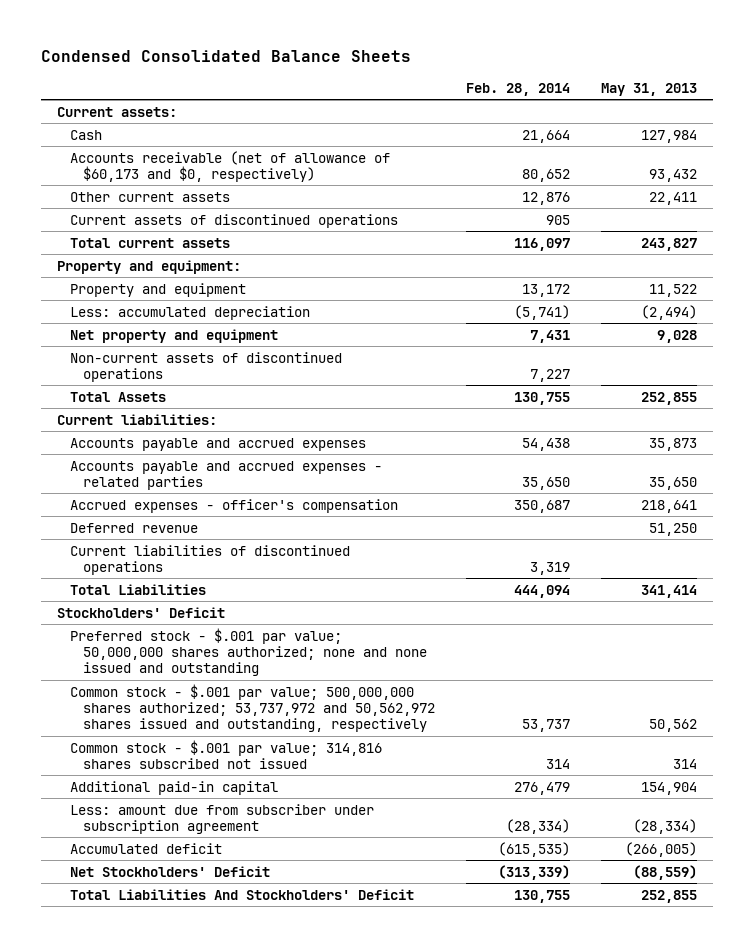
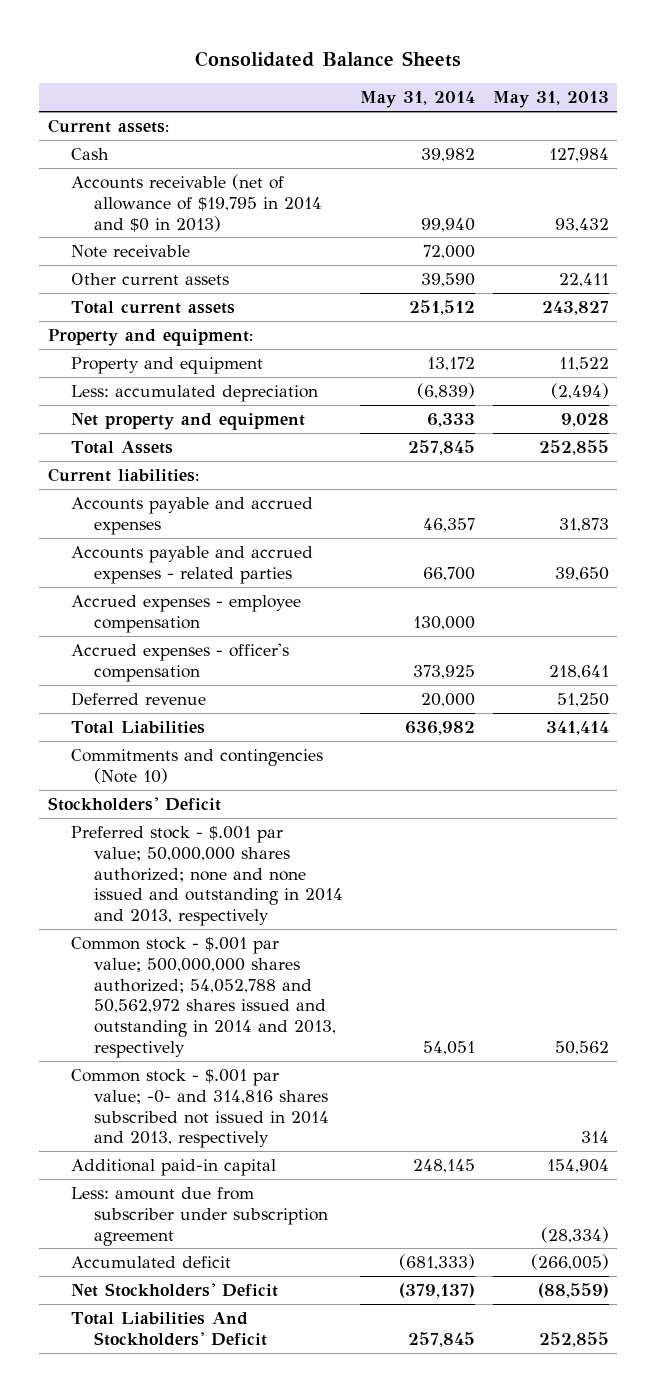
- Condensed Consolidated Balance Sheets
+ Consolidated Balance Sheets
- | Feb. 28, 2014 | May 31, 2013
+ | May 31, 2014 | May 31, 2013
- Accounts receivable (net of allowance of $60,173 and $0, respectively) | 80,652 | 93,432
+ Accounts receivable (net of allowance of $19,795 in 2014 and $0 in 2013) | 99,940 | 93,432
+ Note receivable | 72,000 |
- Current assets of discontinued operations | 905 |
- Non-current assets of discontinued operations | 7,227 |
- Accounts payable and accrued expenses | 54,438 | 35,873
- Accounts payable and accrued expenses - related parties | 35,650 | 35,650
+ Accounts payable and accrued expenses | 46,357 | 31,873
+ Accounts payable and accrued expenses - related parties | 66,700 | 39,650
+ Accrued expenses - employee compensation | 130,000 |
- Current liabilities of discontinued operations | 3,319 |
+ Commitments and contingencies (Note 10)
- Preferred stock - $.001 par value; 50,000,000 shares authorized; none and none issued and outstanding
- Common stock - $.001 par value; 500,000,000 shares authorized; 53,737,972 and 50,562,972 shares issued and outstanding, respectively | 53,737 | 50,562
- Common stock - $.001 par value; 314,816 shares subscribed not issued | 314 | 314
+ Preferred stock - $.001 par value; 50,000,000 shares authorized; none and none issued and outstanding in 2014 and 2013, respectively
+ Common stock - $.001 par value; 500,000,000 shares authorized; 54,052,788 and 50,562,972 shares issued and outstanding in 2014 and 2013, respectively | 54,051 | 50,562
+ Common stock - $.001 par value; -0- and 314,816 shares subscribed not issued in 2014 and 2013, respectively | | 314

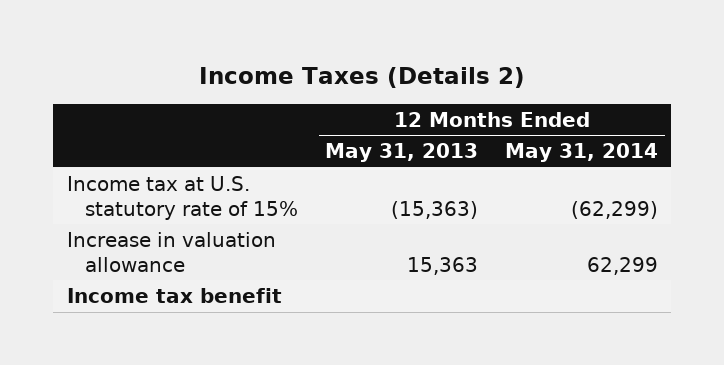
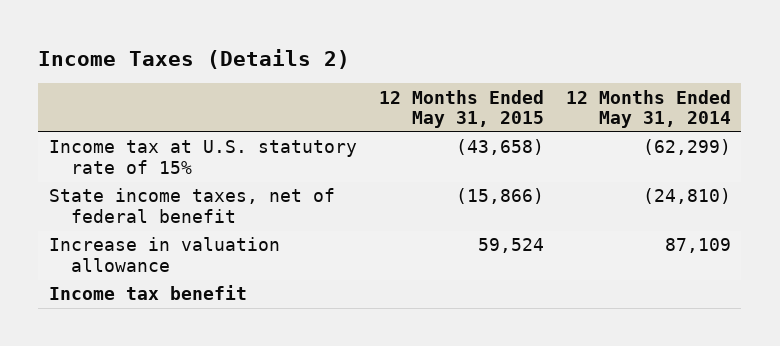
- | 12 Months Ended May 31, 2013 | 12 Months Ended May 31, 2014
+ | 12 Months Ended May 31, 2015 | 12 Months Ended May 31, 2014
- Increase in valuation allowance | 15,363 | 62,299
+ State income taxes, net of federal benefit | (15,866) | (24,810)
+ Increase in valuation allowance | 59,524 | 87,109

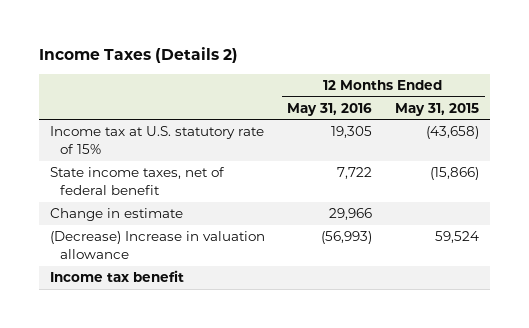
- | 12 Months Ended May 31, 2015 | 12 Months Ended May 31, 2014
+ | 12 Months Ended May 31, 2016 | 12 Months Ended May 31, 2015
- Increase in valuation allowance | 59,524 | 87,109
+ Change in estimate | 29,966 |
+ (Decrease) Increase in valuation allowance | (56,993) | 59,524

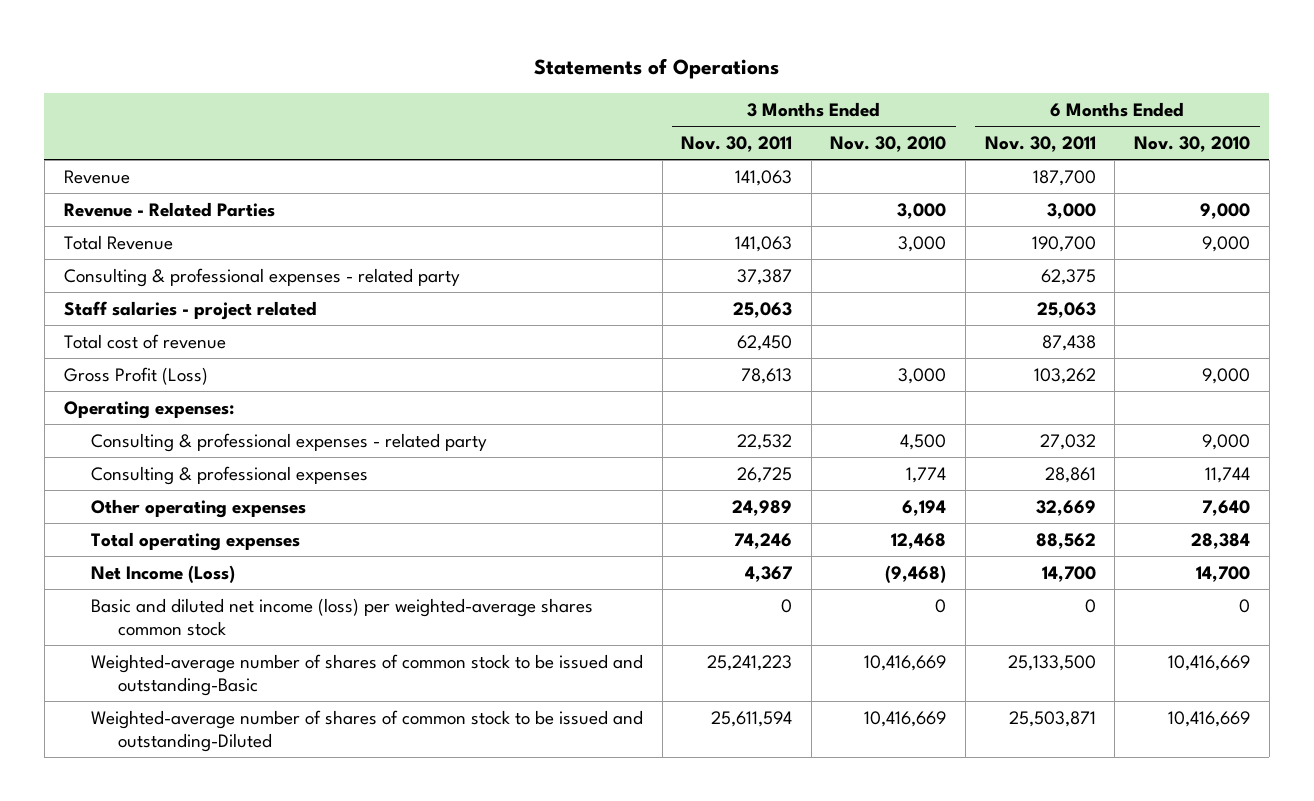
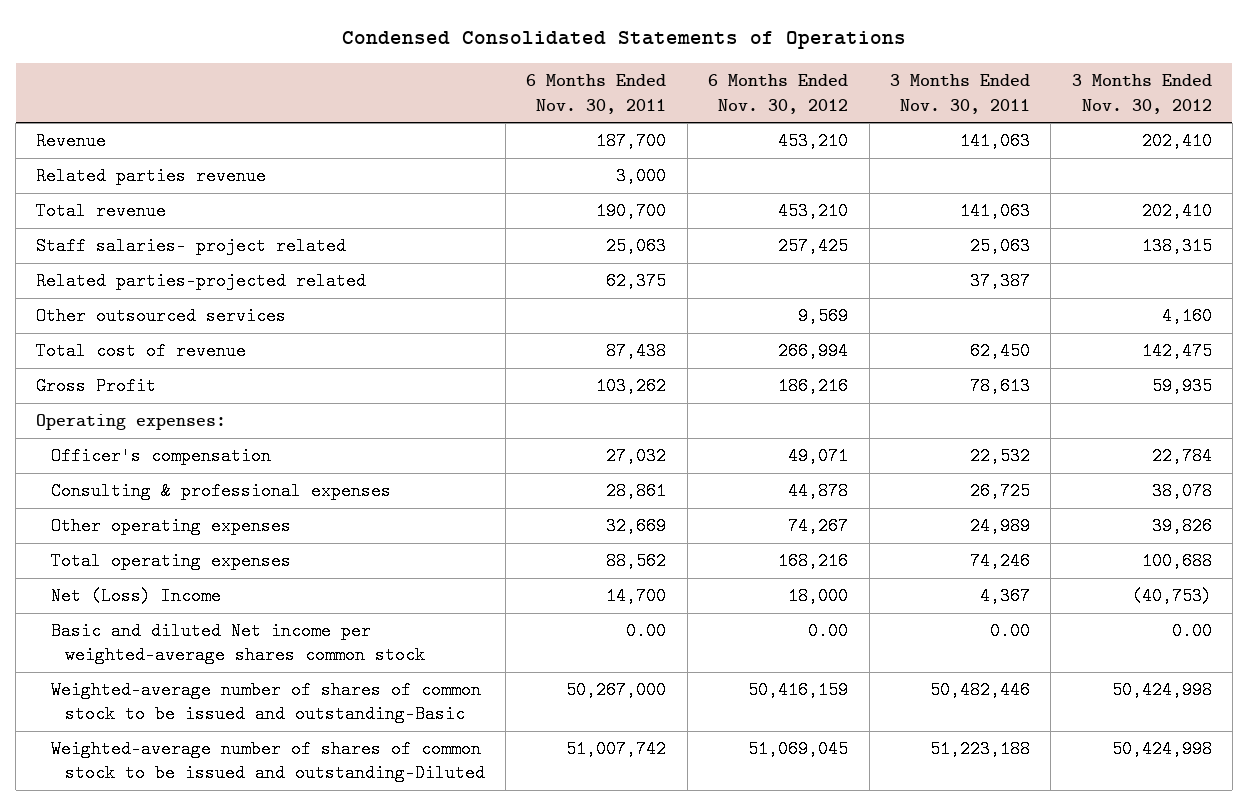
- Statements of Operations
+ Condensed Consolidated Statements of Operations
- | 3 Months Ended Nov. 30, 2011 | 3 Months Ended Nov. 30, 2010 | 6 Months Ended Nov. 30, 2011 | 6 Months Ended Nov. 30, 2010
+ | 6 Months Ended Nov. 30, 2011 | 6 Months Ended Nov. 30, 2012 | 3 Months Ended Nov. 30, 2011 | 3 Months Ended Nov. 30, 2012
- Revenue - Related Parties | | 3,000 | 3,000 | 9,000
- Total Revenue | 141,063 | 3,000 | 190,700 | 9,000
- Consulting & professional expenses - related party | 37,387 | | 62,375 |
- Staff salaries - project related | 25,063 | | 25,063 |
+ Related parties revenue | 3,000 | | |
+ Total revenue | 190,700 | 453,210 | 141,063 | 202,410
+ Staff salaries- project related | 25,063 | 257,425 | 25,063 | 138,315
+ Related parties-projected related | 62,375 | | 37,387 |
+ Other outsourced services | | 9,569 | | 4,160
- Gross Profit (Loss) | 78,613 | 3,000 | 103,262 | 9,000
+ Gross Profit | 103,262 | 186,216 | 78,613 | 59,935
- Consulting & professional expenses - related party | 22,532 | 4,500 | 27,032 | 9,000
+ Officer's compensation | 27,032 | 49,071 | 22,532 | 22,784
- Net Income (Loss) | 4,367 | (9,468) | 14,700 | 14,700
- Basic and diluted net income (loss) per weighted-average shares common stock | 0 | 0 | 0 | 0
- Weighted-average number of shares of common stock to be issued and outstanding-Basic | 25,241,223 | 10,416,669 | 25,133,500 | 10,416,669
- Weighted-average number of shares of common stock to be issued and outstanding-Diluted | 25,611,594 | 10,416,669 | 25,503,871 | 10,416,669
+ Net (Loss) Income | 14,700 | 18,000 | 4,367 | (40,753)
+ Basic and diluted Net income per weighted-average shares common stock | 0.00 | 0.00 | 0.00 | 0.00
+ Weighted-average number of shares of common stock to be issued and outstanding-Basic | 50,267,000 | 50,416,159 | 50,482,446 | 50,424,998
+ Weighted-average number of shares of common stock to be issued and outstanding-Diluted | 51,007,742 | 51,069,045 | 51,223,188 | 50,424,998

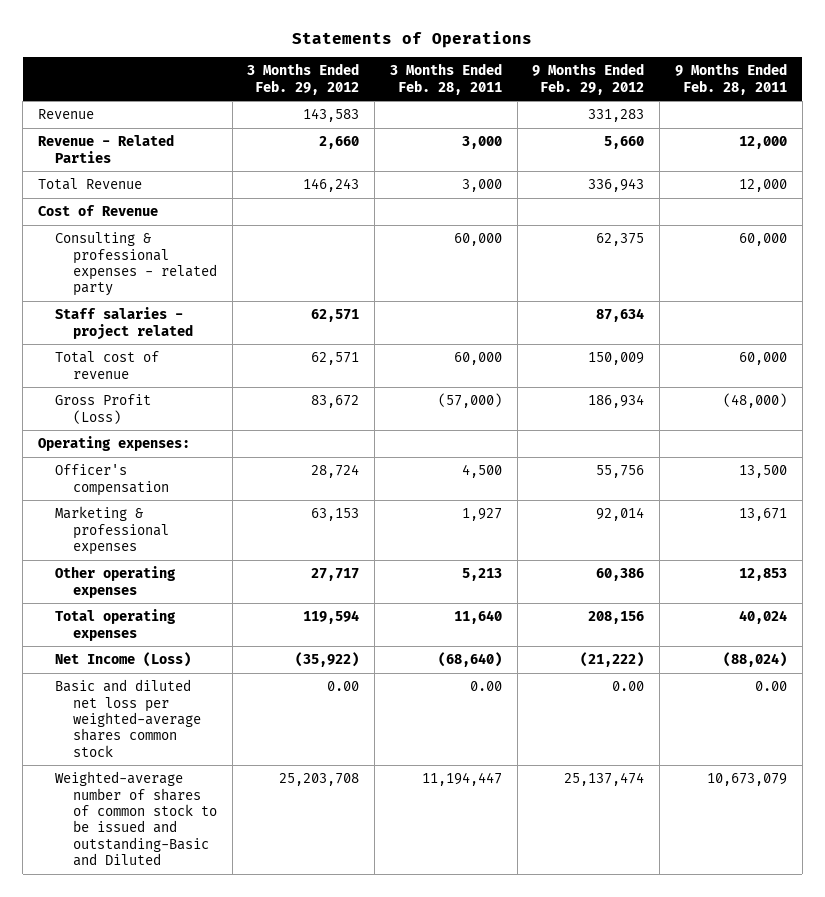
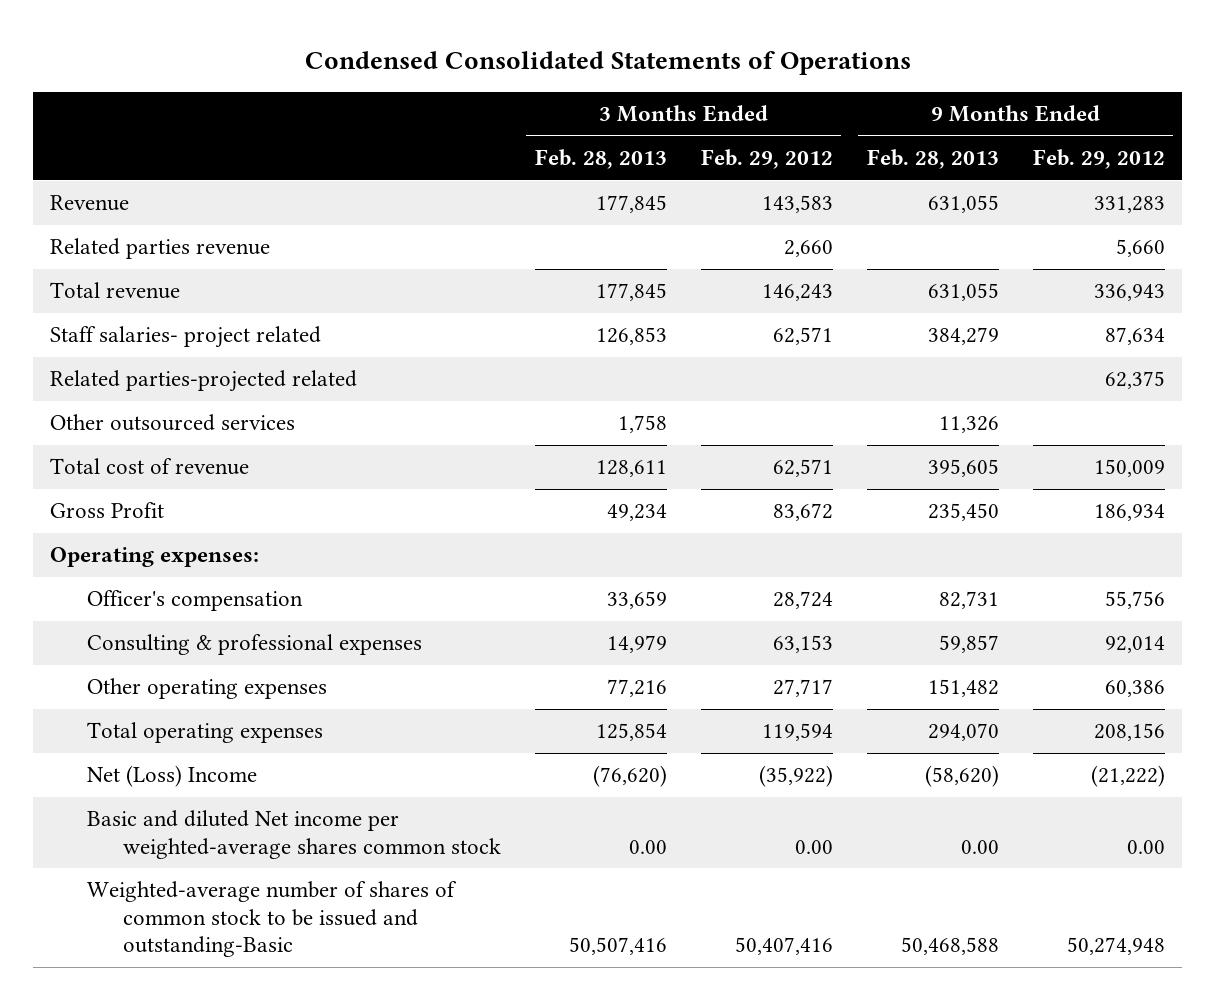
- Statements of Operations
+ Condensed Consolidated Statements of Operations
- | 3 Months Ended Feb. 29, 2012 | 3 Months Ended Feb. 28, 2011 | 9 Months Ended Feb. 29, 2012 | 9 Months Ended Feb. 28, 2011
+ | 3 Months Ended Feb. 28, 2013 | 3 Months Ended Feb. 29, 2012 | 9 Months Ended Feb. 28, 2013 | 9 Months Ended Feb. 29, 2012
- Revenue - Related Parties | 2,660 | 3,000 | 5,660 | 12,000
- Total Revenue | 146,243 | 3,000 | 336,943 | 12,000
- Cost of Revenue
- Consulting & professional expenses - related party | | 60,000 | 62,375 | 60,000
- Staff salaries - project related | 62,571 | | 87,634 |
+ Related parties revenue | | 2,660 | | 5,660
+ Total revenue | 177,845 | 146,243 | 631,055 | 336,943
+ Staff salaries- project related | 126,853 | 62,571 | 384,279 | 87,634
+ Related parties-projected related | | | | 62,375
+ Other outsourced services | 1,758 | | 11,326 |
- Gross Profit (Loss) | 83,672 | (57,000) | 186,934 | (48,000)
+ Gross Profit | 49,234 | 83,672 | 235,450 | 186,934
- Marketing & professional expenses | 63,153 | 1,927 | 92,014 | 13,671
+ Consulting & professional expenses | 14,979 | 63,153 | 59,857 | 92,014
- Net Income (Loss) | (35,922) | (68,640) | (21,222) | (88,024)
- Basic and diluted net loss per weighted-average shares common stock | 0.00 | 0.00 | 0.00 | 0.00
- Weighted-average number of shares of common stock to be issued and outstanding-Basic and Diluted | 25,203,708 | 11,194,447 | 25,137,474 | 10,673,079
+ Net (Loss) Income | (76,620) | (35,922) | (58,620) | (21,222)
+ Basic and diluted Net income per weighted-average shares common stock | 0.00 | 0.00 | 0.00 | 0.00
+ Weighted-average number of shares of common stock to be issued and outstanding-Basic | 50,507,416 | 50,407,416 | 50,468,588 | 50,274,948

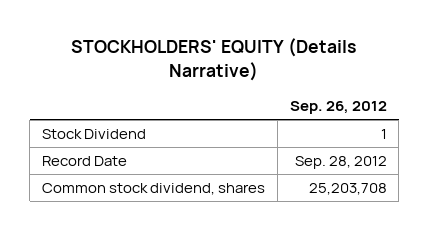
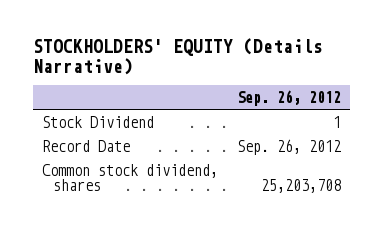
- Record Date | Sep. 28, 2012
+ Record Date | Sep. 26, 2012

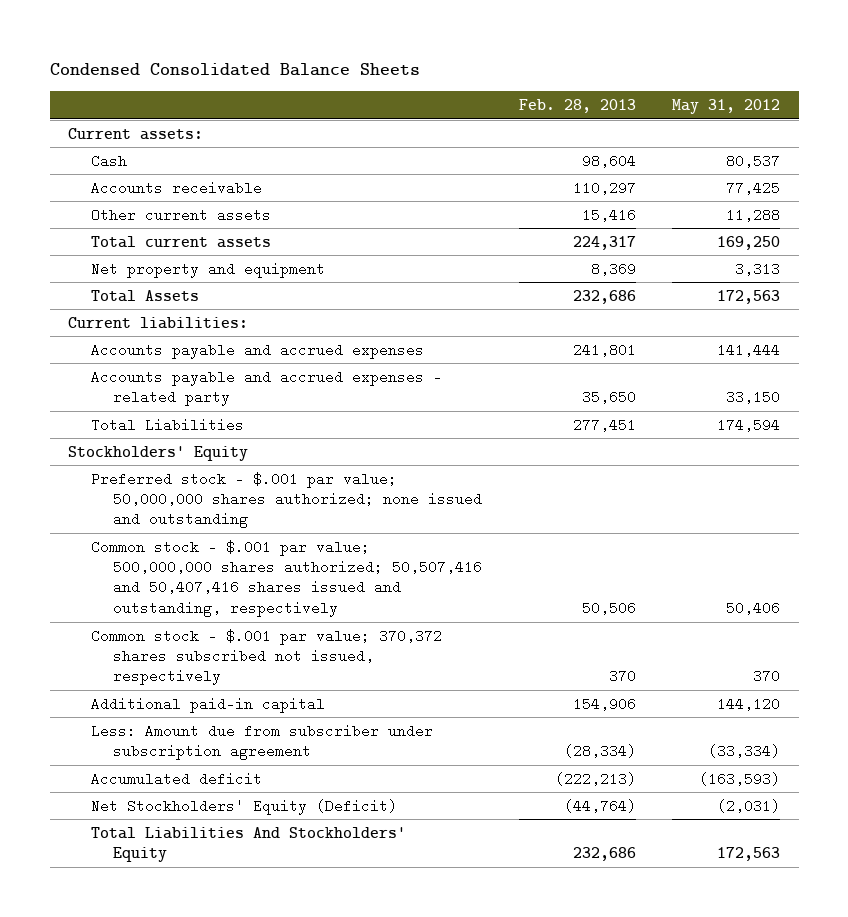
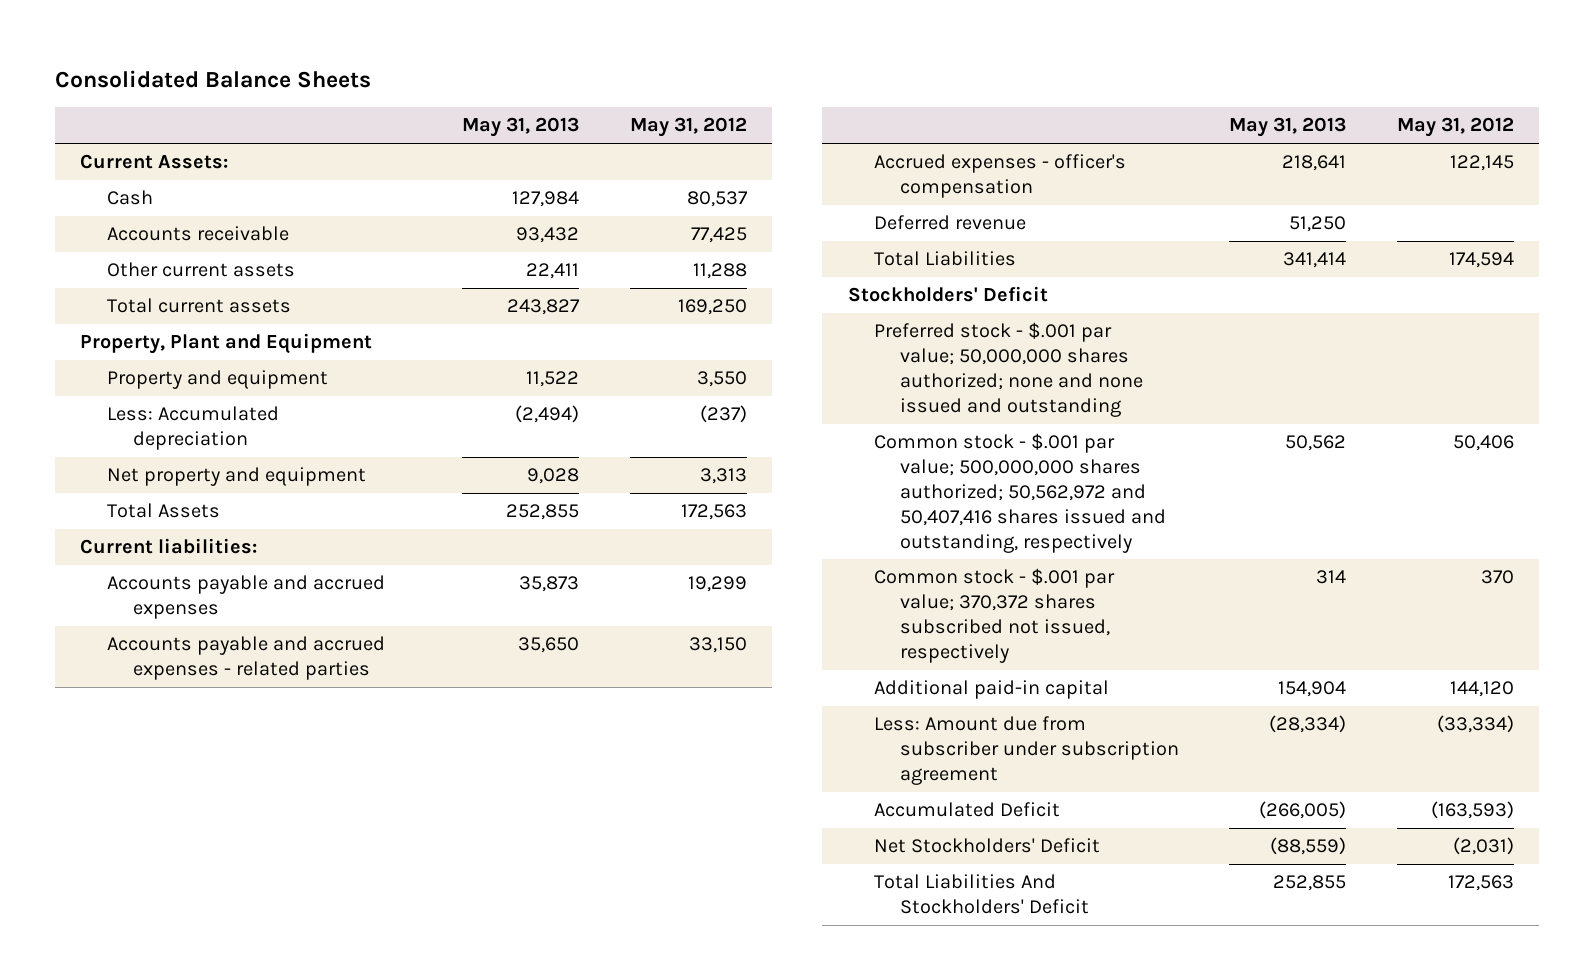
- Condensed Consolidated Balance Sheets
+ Consolidated Balance Sheets
- | Feb. 28, 2013 | May 31, 2012
+ | May 31, 2013 | May 31, 2012
- Current assets:
+ Current Assets:
+ Property, Plant and Equipment
+ Property and equipment | 11,522 | 3,550
+ Less: Accumulated depreciation | (2,494) | (237)
- Accounts payable and accrued expenses | 241,801 | 141,444
- Accounts payable and accrued expenses - related party | 35,650 | 33,150
+ Accounts payable and accrued expenses | 35,873 | 19,299
+ Accounts payable and accrued expenses - related parties | 35,650 | 33,150
+ Accrued expenses - officer's compensation | 218,641 | 122,145
+ Deferred revenue | 51,250 |
- Stockholders' Equity
- Preferred stock - $.001 par value; 50,000,000 shares authorized; none issued and outstanding
- Common stock - $.001 par value; 500,000,000 shares authorized; 50,507,416 and 50,407,416 shares issued and outstanding, respectively | 50,506 | 50,406
+ Stockholders' Deficit
+ Preferred stock - $.001 par value; 50,000,000 shares authorized; none and none issued and outstanding
+ Common stock - $.001 par value; 500,000,000 shares authorized; 50,562,972 and 50,407,416 shares issued and outstanding, respectively | 50,562 | 50,406
- Accumulated deficit | (222,213) | (163,593)
- Net Stockholders' Equity (Deficit) | (44,764) | (2,031)
- Total Liabilities And Stockholders' Equity | 232,686 | 172,563
+ Accumulated Deficit | (266,005) | (163,593)
+ Net Stockholders' Deficit | (88,559) | (2,031)
+ Total Liabilities And Stockholders' Deficit | 252,855 | 172,563

